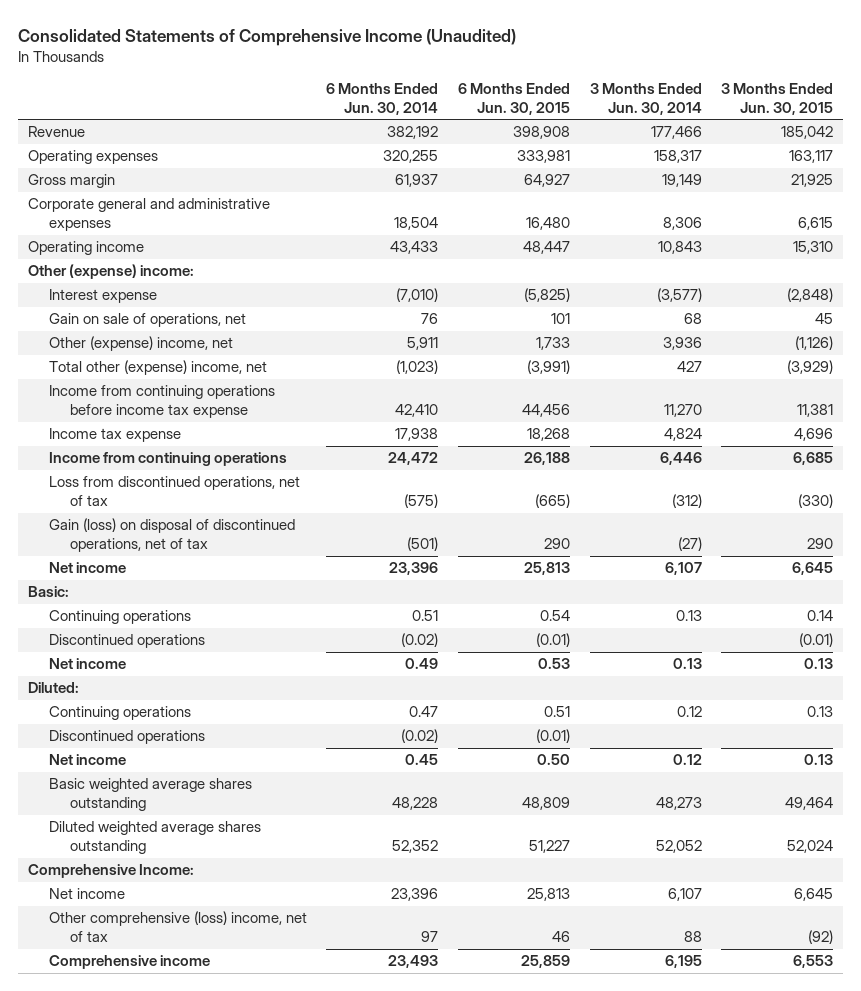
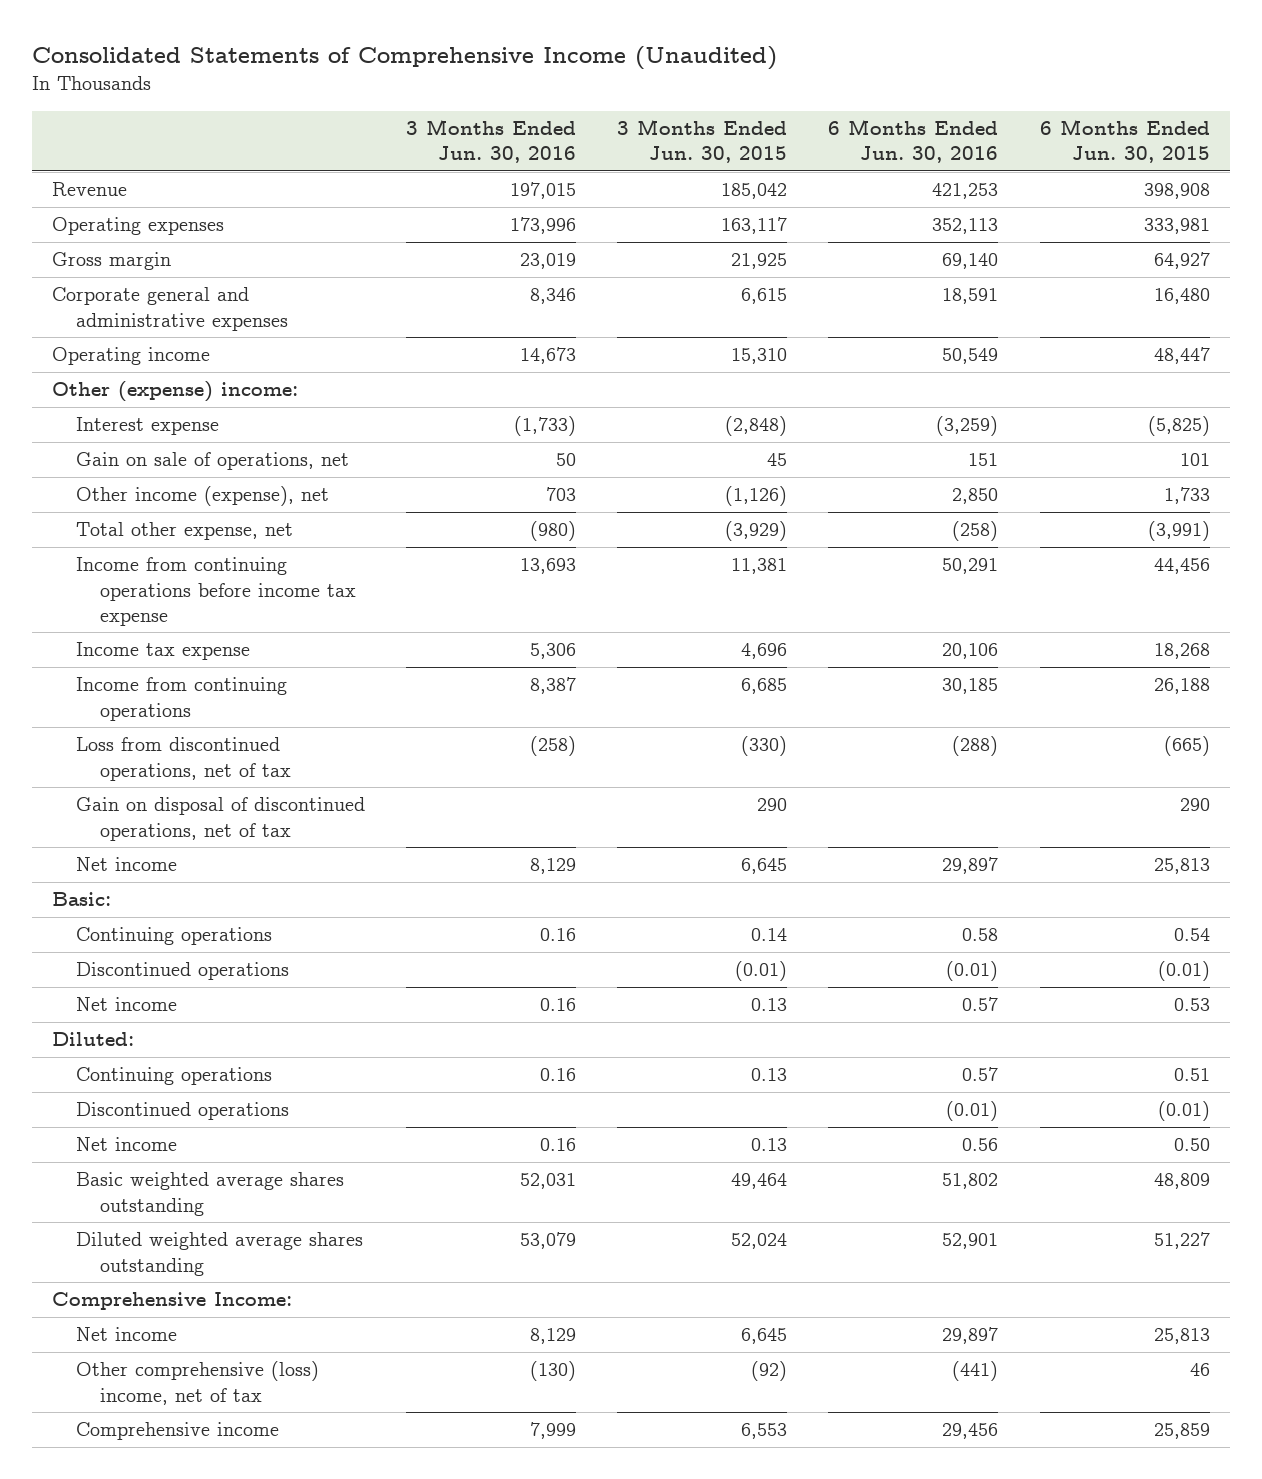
- | 6 Months Ended Jun. 30, 2014 | 6 Months Ended Jun. 30, 2015 | 3 Months Ended Jun. 30, 2014 | 3 Months Ended Jun. 30, 2015
+ | 3 Months Ended Jun. 30, 2016 | 3 Months Ended Jun. 30, 2015 | 6 Months Ended Jun. 30, 2016 | 6 Months Ended Jun. 30, 2015
- Other (expense) income, net | 5,911 | 1,733 | 3,936 | (1,126)
- Total other (expense) income, net | (1,023) | (3,991) | 427 | (3,929)
+ Other income (expense), net | 703 | (1,126) | 2,850 | 1,733
+ Total other expense, net | (980) | (3,929) | (258) | (3,991)
- Gain (loss) on disposal of discontinued operations, net of tax | (501) | 290 | (27) | 290
+ Gain on disposal of discontinued operations, net of tax | | 290 | | 290

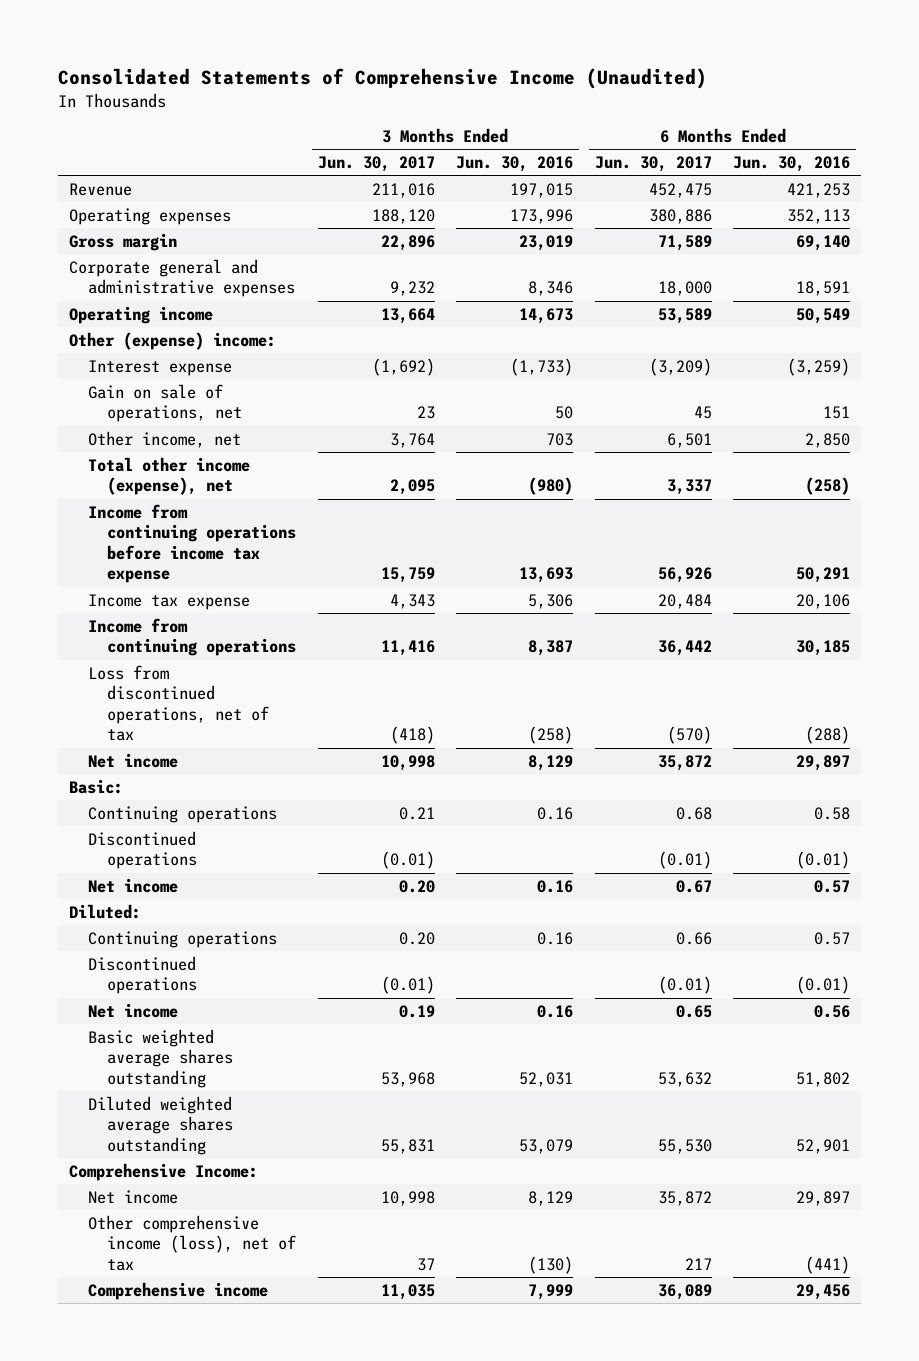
- | 3 Months Ended Jun. 30, 2016 | 3 Months Ended Jun. 30, 2015 | 6 Months Ended Jun. 30, 2016 | 6 Months Ended Jun. 30, 2015
+ | 3 Months Ended Jun. 30, 2017 | 3 Months Ended Jun. 30, 2016 | 6 Months Ended Jun. 30, 2017 | 6 Months Ended Jun. 30, 2016
- Other income (expense), net | 703 | (1,126) | 2,850 | 1,733
- Total other expense, net | (980) | (3,929) | (258) | (3,991)
+ Other income, net | 3,764 | 703 | 6,501 | 2,850
+ Total other income (expense), net | 2,095 | (980) | 3,337 | (258)
- Gain on disposal of discontinued operations, net of tax | | 290 | | 290
- Other comprehensive (loss) income, net of tax | (130) | (92) | (441) | 46
+ Other comprehensive income (loss), net of tax | 37 | (130) | 217 | (441)

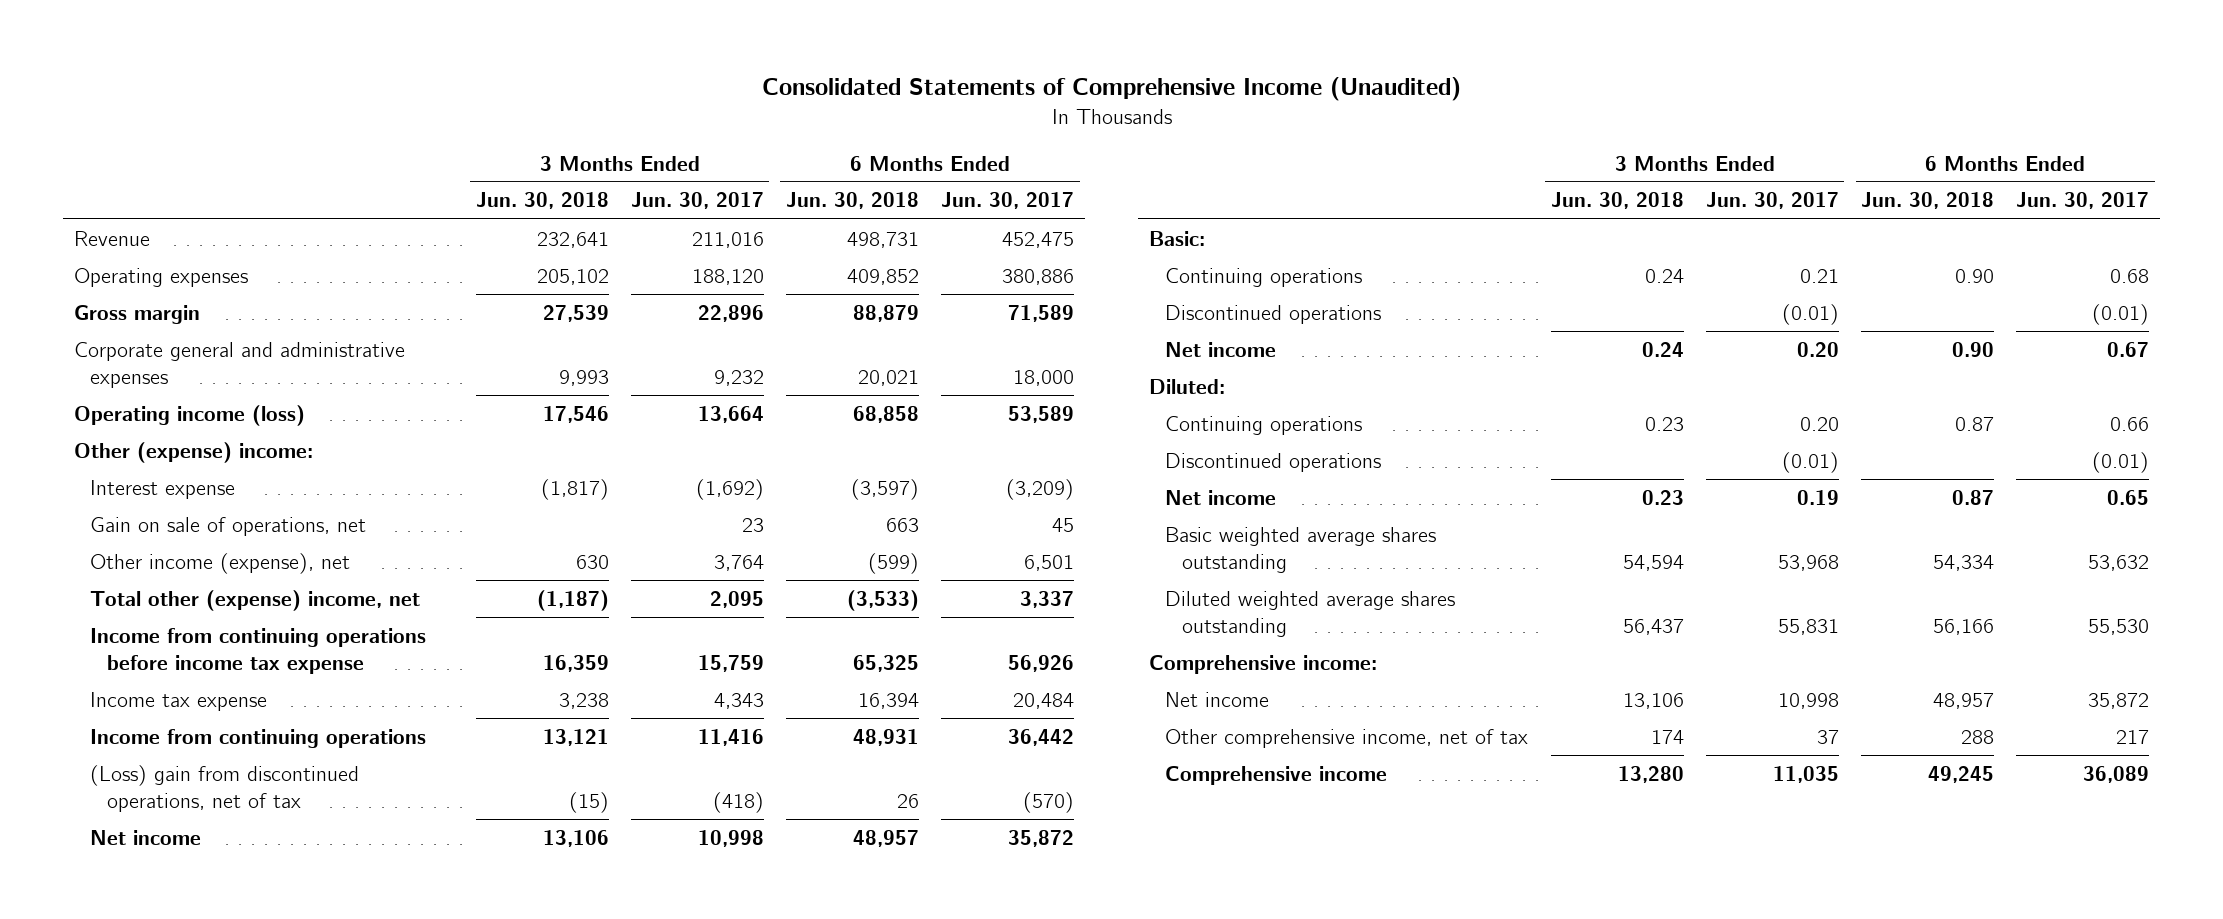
- | 3 Months Ended Jun. 30, 2017 | 3 Months Ended Jun. 30, 2016 | 6 Months Ended Jun. 30, 2017 | 6 Months Ended Jun. 30, 2016
+ | 3 Months Ended Jun. 30, 2018 | 3 Months Ended Jun. 30, 2017 | 6 Months Ended Jun. 30, 2018 | 6 Months Ended Jun. 30, 2017
- Operating income | 13,664 | 14,673 | 53,589 | 50,549
+ Operating income (loss) | 17,546 | 13,664 | 68,858 | 53,589
- Other income, net | 3,764 | 703 | 6,501 | 2,850
- Total other income (expense), net | 2,095 | (980) | 3,337 | (258)
+ Other income (expense), net | 630 | 3,764 | (599) | 6,501
+ Total other (expense) income, net | (1,187) | 2,095 | (3,533) | 3,337
- Loss from discontinued operations, net of tax | (418) | (258) | (570) | (288)
+ (Loss) gain from discontinued operations, net of tax | (15) | (418) | 26 | (570)
- Comprehensive Income:
+ Comprehensive income:
- Other comprehensive income (loss), net of tax | 37 | (130) | 217 | (441)
+ Other comprehensive income, net of tax | 174 | 37 | 288 | 217

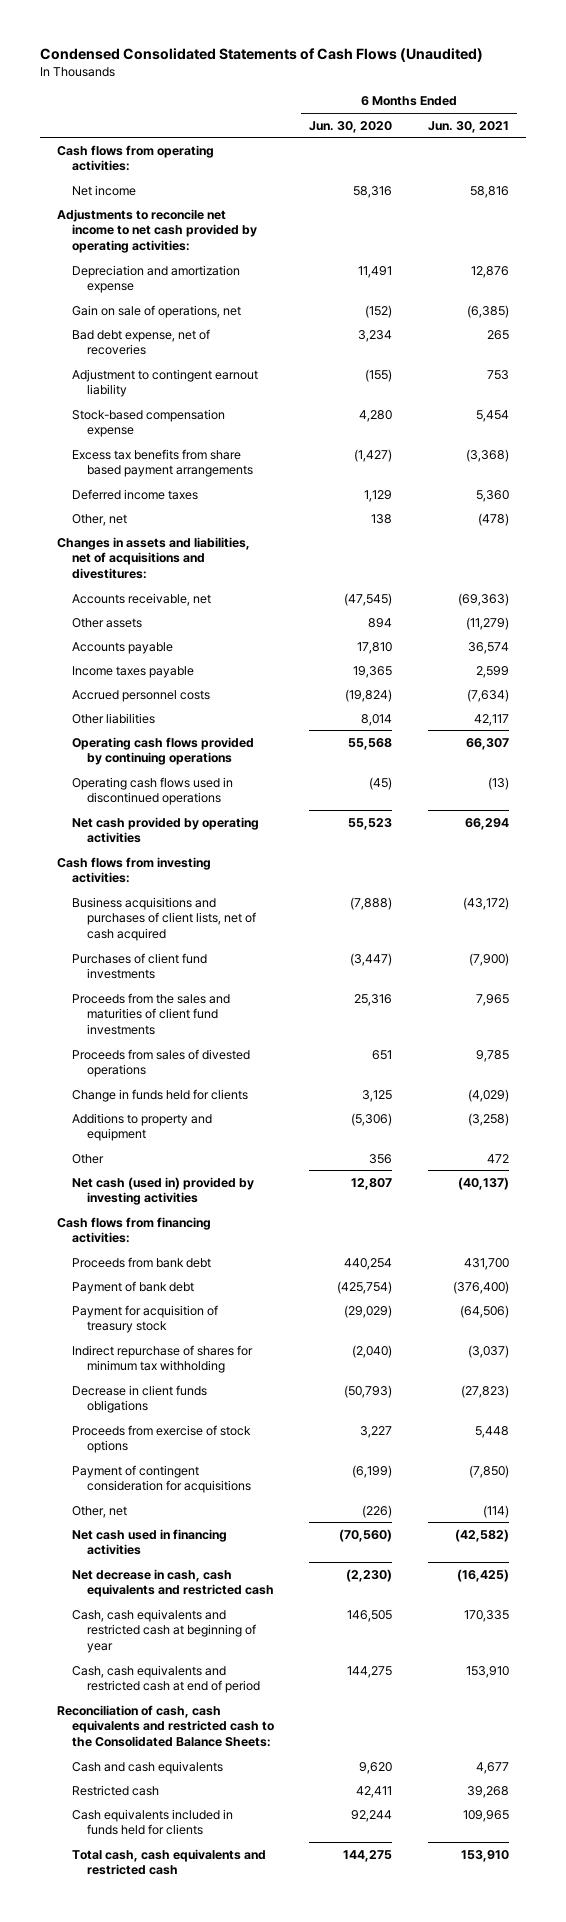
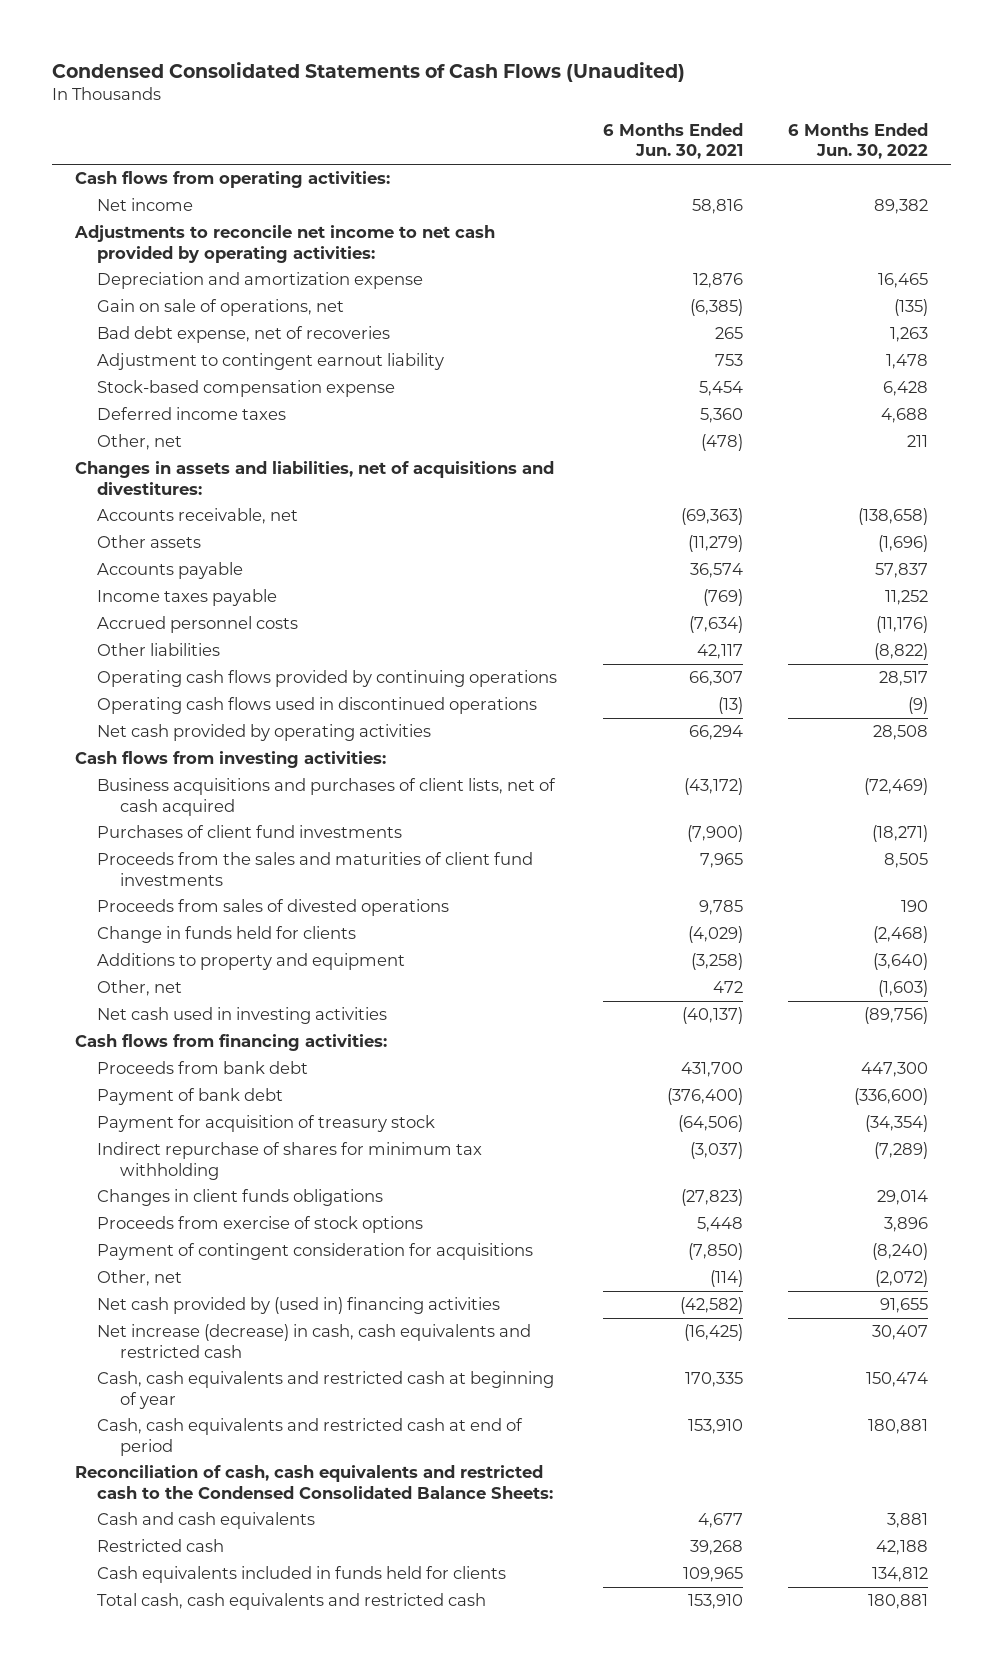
- | 6 Months Ended Jun. 30, 2020 | 6 Months Ended Jun. 30, 2021
+ | 6 Months Ended Jun. 30, 2021 | 6 Months Ended Jun. 30, 2022
- Excess tax benefits from share based payment arrangements | (1,427) | (3,368)
- Income taxes payable | 19,365 | 2,599
+ Income taxes payable | (769) | 11,252
- Other | 356 | 472
- Net cash (used in) provided by investing activities | 12,807 | (40,137)
+ Other, net | 472 | (1,603)
+ Net cash used in investing activities | (40,137) | (89,756)
- Decrease in client funds obligations | (50,793) | (27,823)
+ Changes in client funds obligations | (27,823) | 29,014
- Net cash used in financing activities | (70,560) | (42,582)
- Net decrease in cash, cash equivalents and restricted cash | (2,230) | (16,425)
+ Net cash provided by (used in) financing activities | (42,582) | 91,655
+ Net increase (decrease) in cash, cash equivalents and restricted cash | (16,425) | 30,407
- Reconciliation of cash, cash equivalents and restricted cash to the Consolidated Balance Sheets:
+ Reconciliation of cash, cash equivalents and restricted cash to the Condensed Consolidated Balance Sheets:

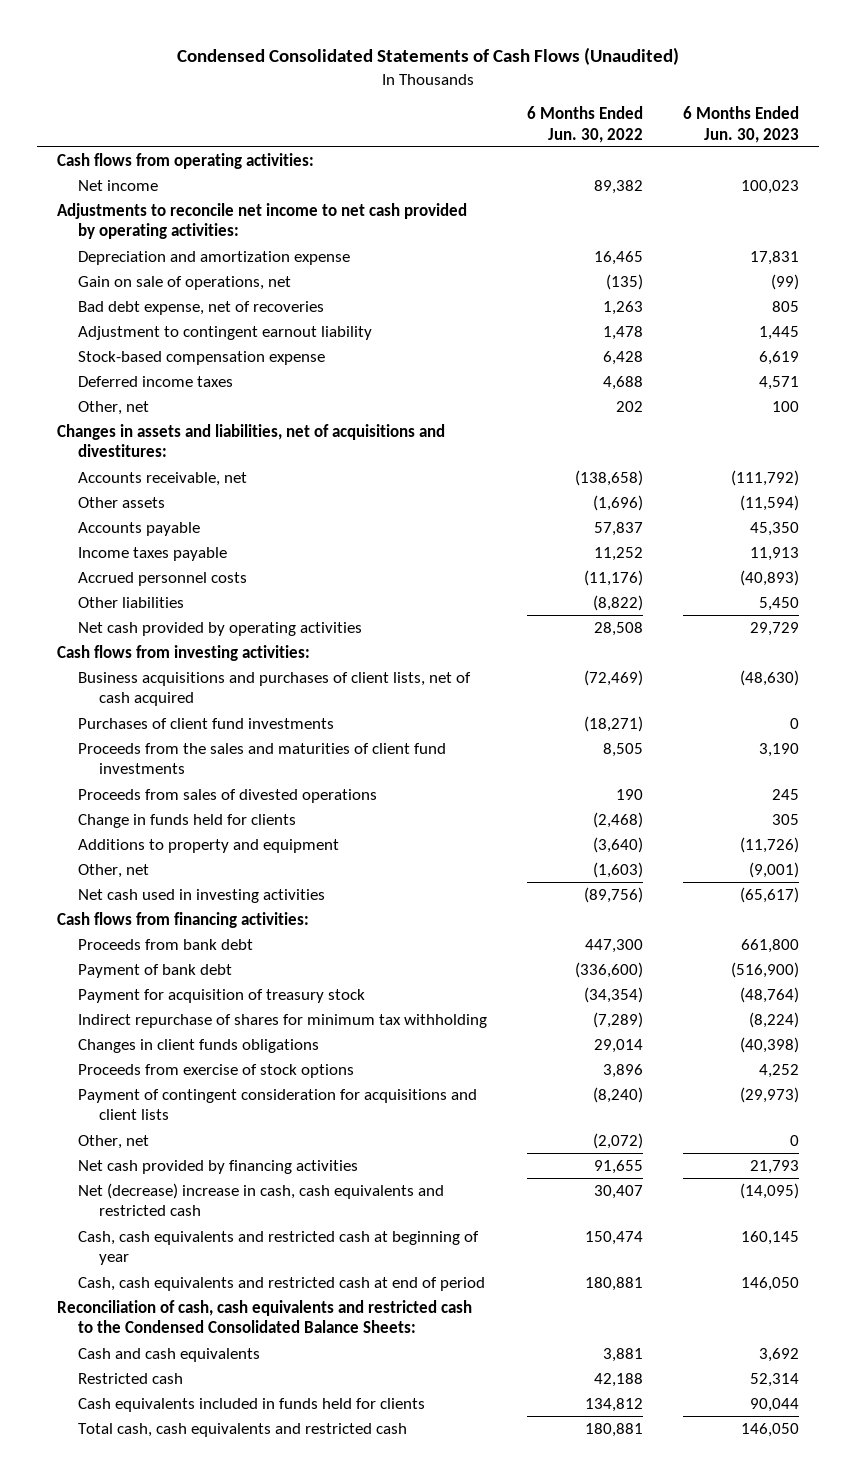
- | 6 Months Ended Jun. 30, 2021 | 6 Months Ended Jun. 30, 2022
+ | 6 Months Ended Jun. 30, 2022 | 6 Months Ended Jun. 30, 2023
- Other, net | (478) | 211
+ Other, net | 202 | 100
- Operating cash flows provided by continuing operations | 66,307 | 28,517
- Operating cash flows used in discontinued operations | (13) | (9)
- Payment of contingent consideration for acquisitions | (7,850) | (8,240)
+ Payment of contingent consideration for acquisitions and client lists | (8,240) | (29,973)
- Net cash provided by (used in) financing activities | (42,582) | 91,655
- Net increase (decrease) in cash, cash equivalents and restricted cash | (16,425) | 30,407
+ Net cash provided by financing activities | 91,655 | 21,793
+ Net (decrease) increase in cash, cash equivalents and restricted cash | 30,407 | (14,095)

